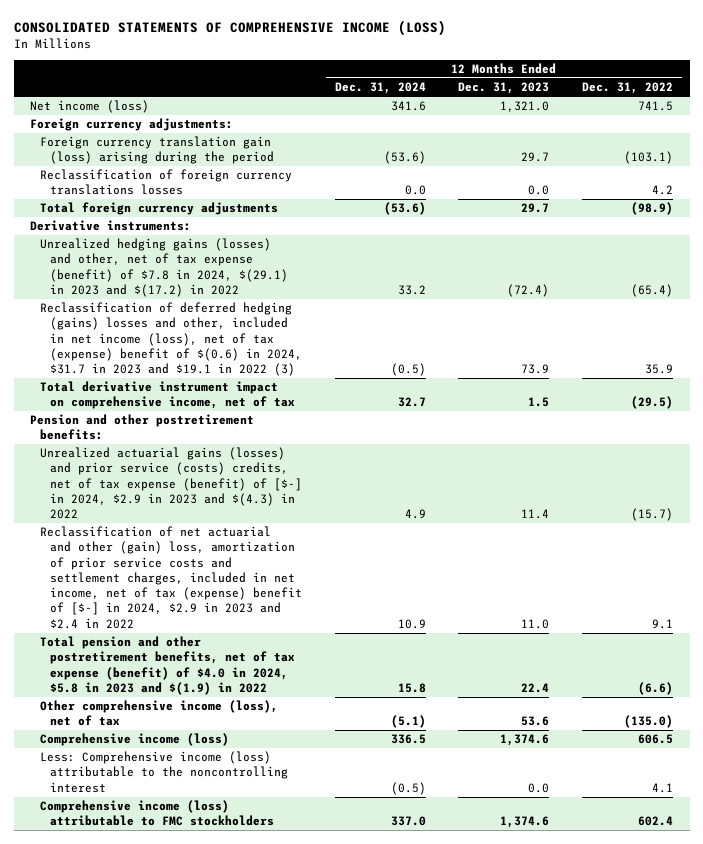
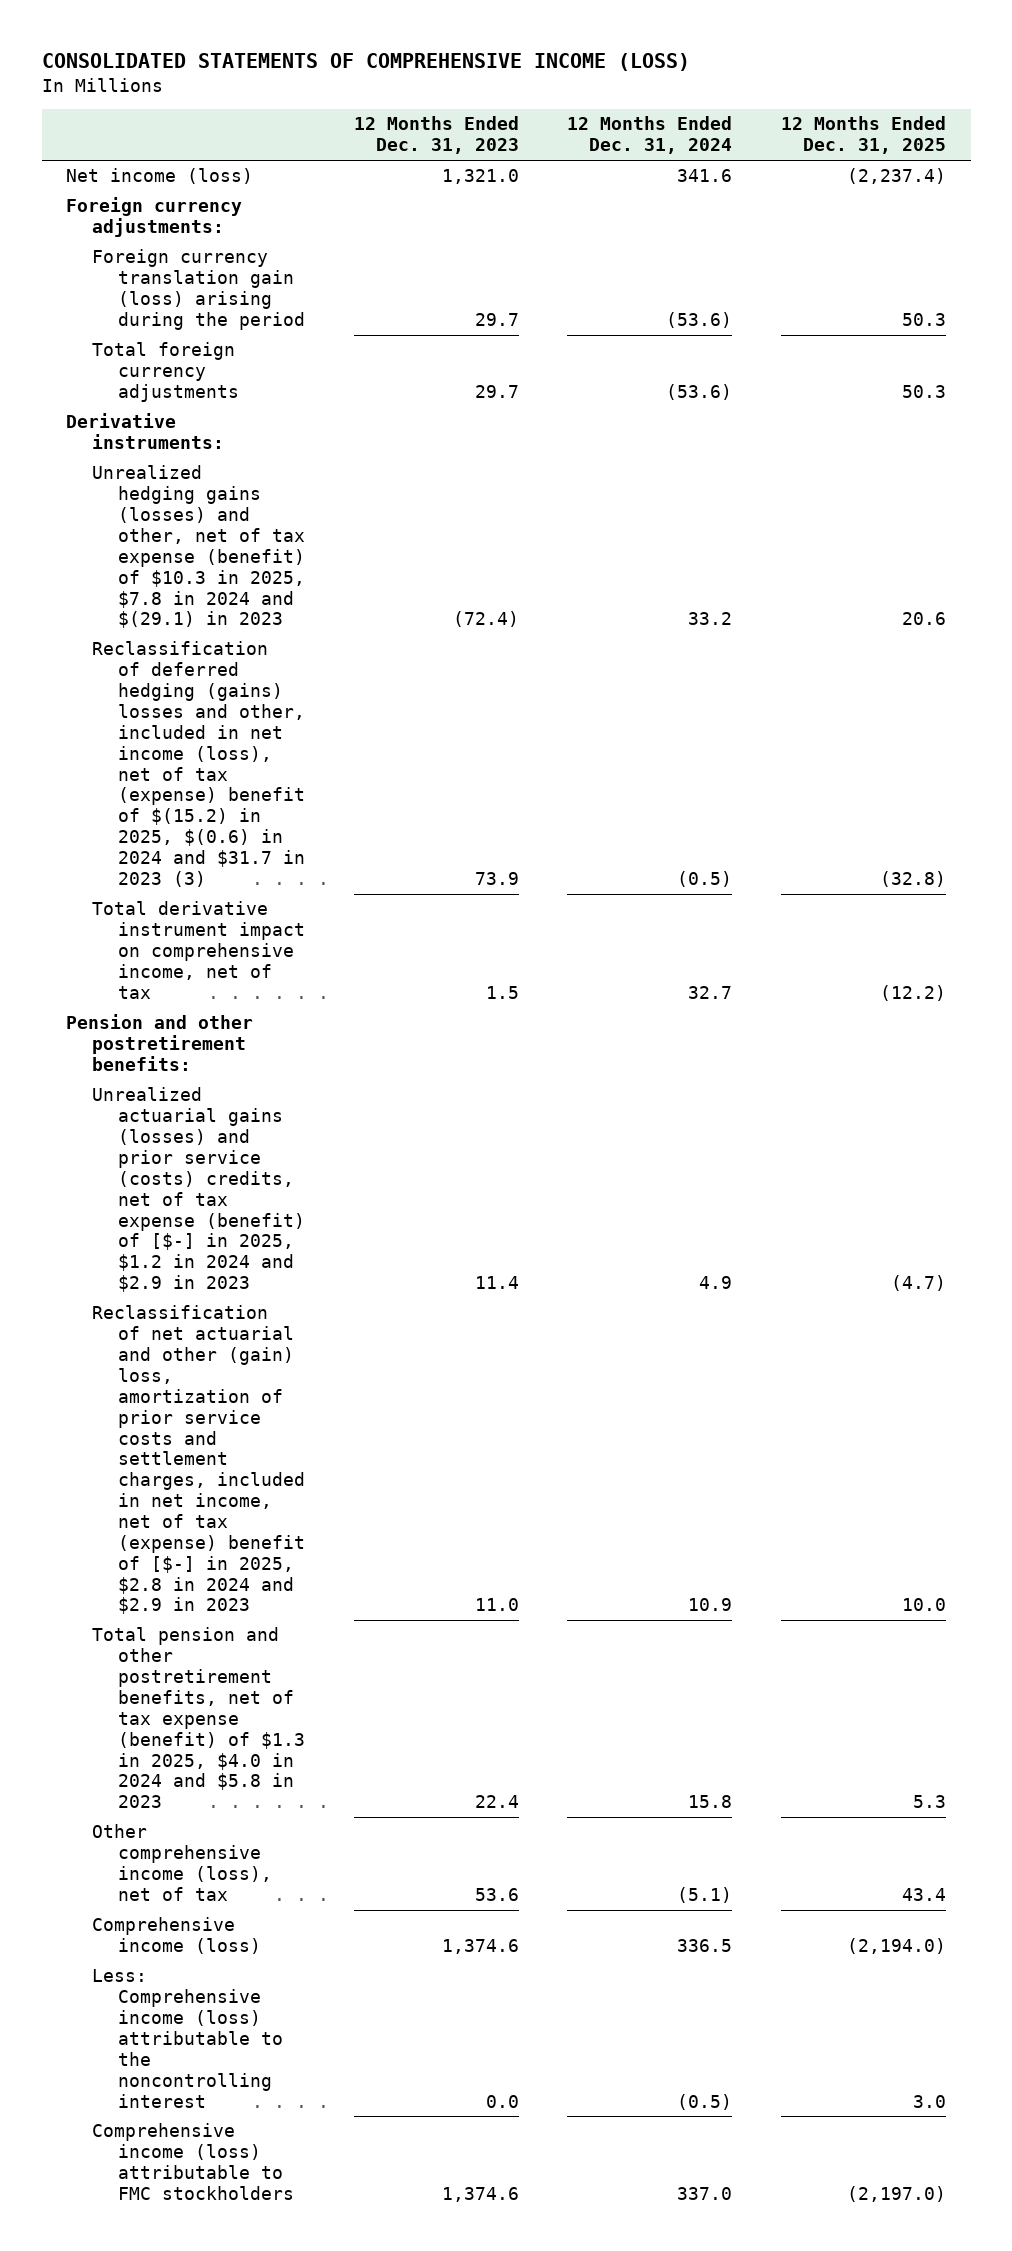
- | 12 Months Ended Dec. 31, 2024 | 12 Months Ended Dec. 31, 2023 | 12 Months Ended Dec. 31, 2022
+ | 12 Months Ended Dec. 31, 2023 | 12 Months Ended Dec. 31, 2024 | 12 Months Ended Dec. 31, 2025
- Reclassification of foreign currency translations losses | 0.0 | 0.0 | 4.2
- Unrealized hedging gains (losses) and other, net of tax expense (benefit) of $7.8 in 2024, $(29.1) in 2023 and $(17.2) in 2022 | 33.2 | (72.4) | (65.4)
- Reclassification of deferred hedging (gains) losses and other, included in net income (loss), net of tax (expense) benefit of $(0.6) in 2024, $31.7 in 2023 and $19.1 in 2022 (3) | (0.5) | 73.9 | 35.9
+ Unrealized hedging gains (losses) and other, net of tax expense (benefit) of $10.3 in 2025, $7.8 in 2024 and $(29.1) in 2023 | (72.4) | 33.2 | 20.6
+ Reclassification of deferred hedging (gains) losses and other, included in net income (loss), net of tax (expense) benefit of $(15.2) in 2025, $(0.6) in 2024 and $31.7 in 2023 (3) | 73.9 | (0.5) | (32.8)
- Unrealized actuarial gains (losses) and prior service (costs) credits, net of tax expense (benefit) of [$-] in 2024, $2.9 in 2023 and $(4.3) in 2022 | 4.9 | 11.4 | (15.7)
- Reclassification of net actuarial and other (gain) loss, amortization of prior service costs and settlement charges, included in net income, net of tax (expense) benefit of [$-] in 2024, $2.9 in 2023 and $2.4 in 2022 | 10.9 | 11.0 | 9.1
- Total pension and other postretirement benefits, net of tax expense (benefit) of $4.0 in 2024, $5.8 in 2023 and $(1.9) in 2022 | 15.8 | 22.4 | (6.6)
+ Unrealized actuarial gains (losses) and prior service (costs) credits, net of tax expense (benefit) of [$-] in 2025, $1.2 in 2024 and $2.9 in 2023 | 11.4 | 4.9 | (4.7)
+ Reclassification of net actuarial and other (gain) loss, amortization of prior service costs and settlement charges, included in net income, net of tax (expense) benefit of [$-] in 2025, $2.8 in 2024 and $2.9 in 2023 | 11.0 | 10.9 | 10.0
+ Total pension and other postretirement benefits, net of tax expense (benefit) of $1.3 in 2025, $4.0 in 2024 and $5.8 in 2023 | 22.4 | 15.8 | 5.3

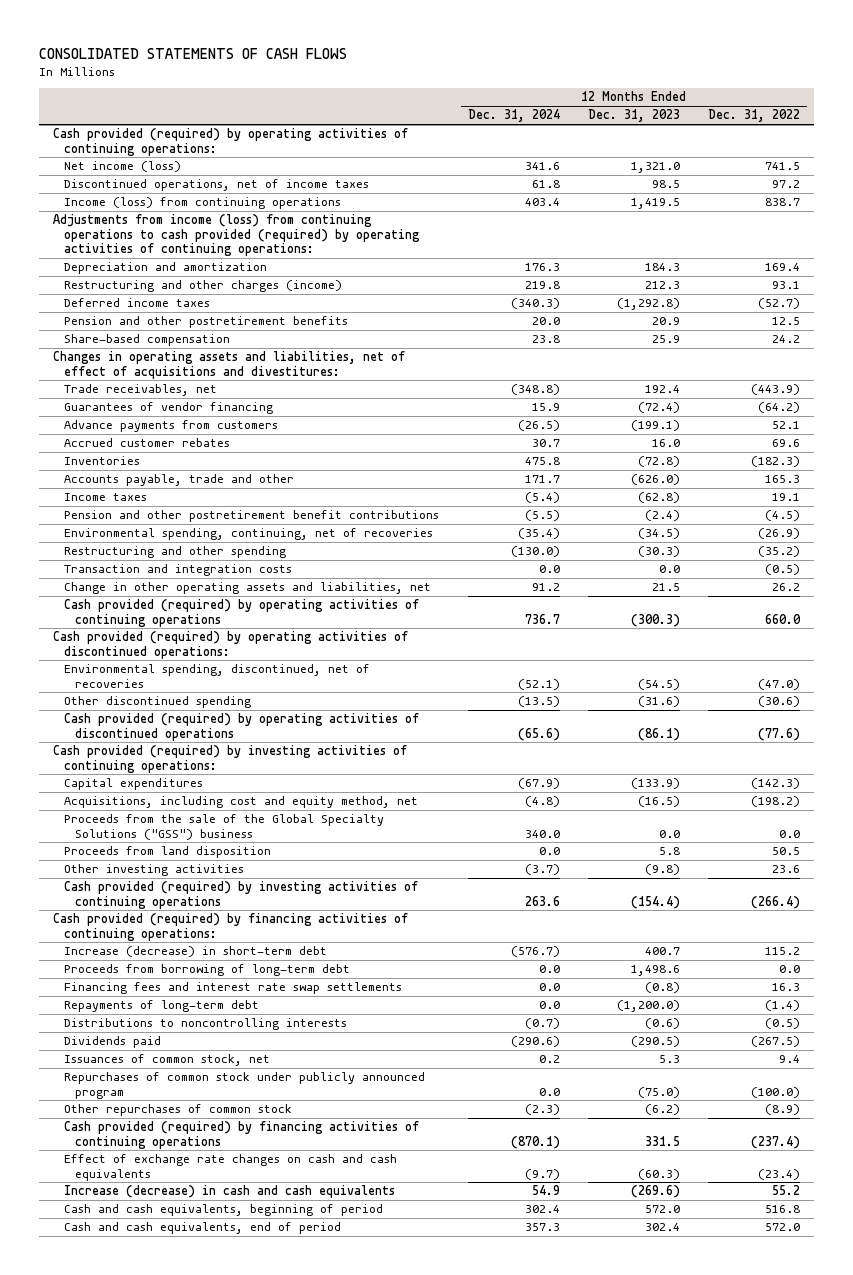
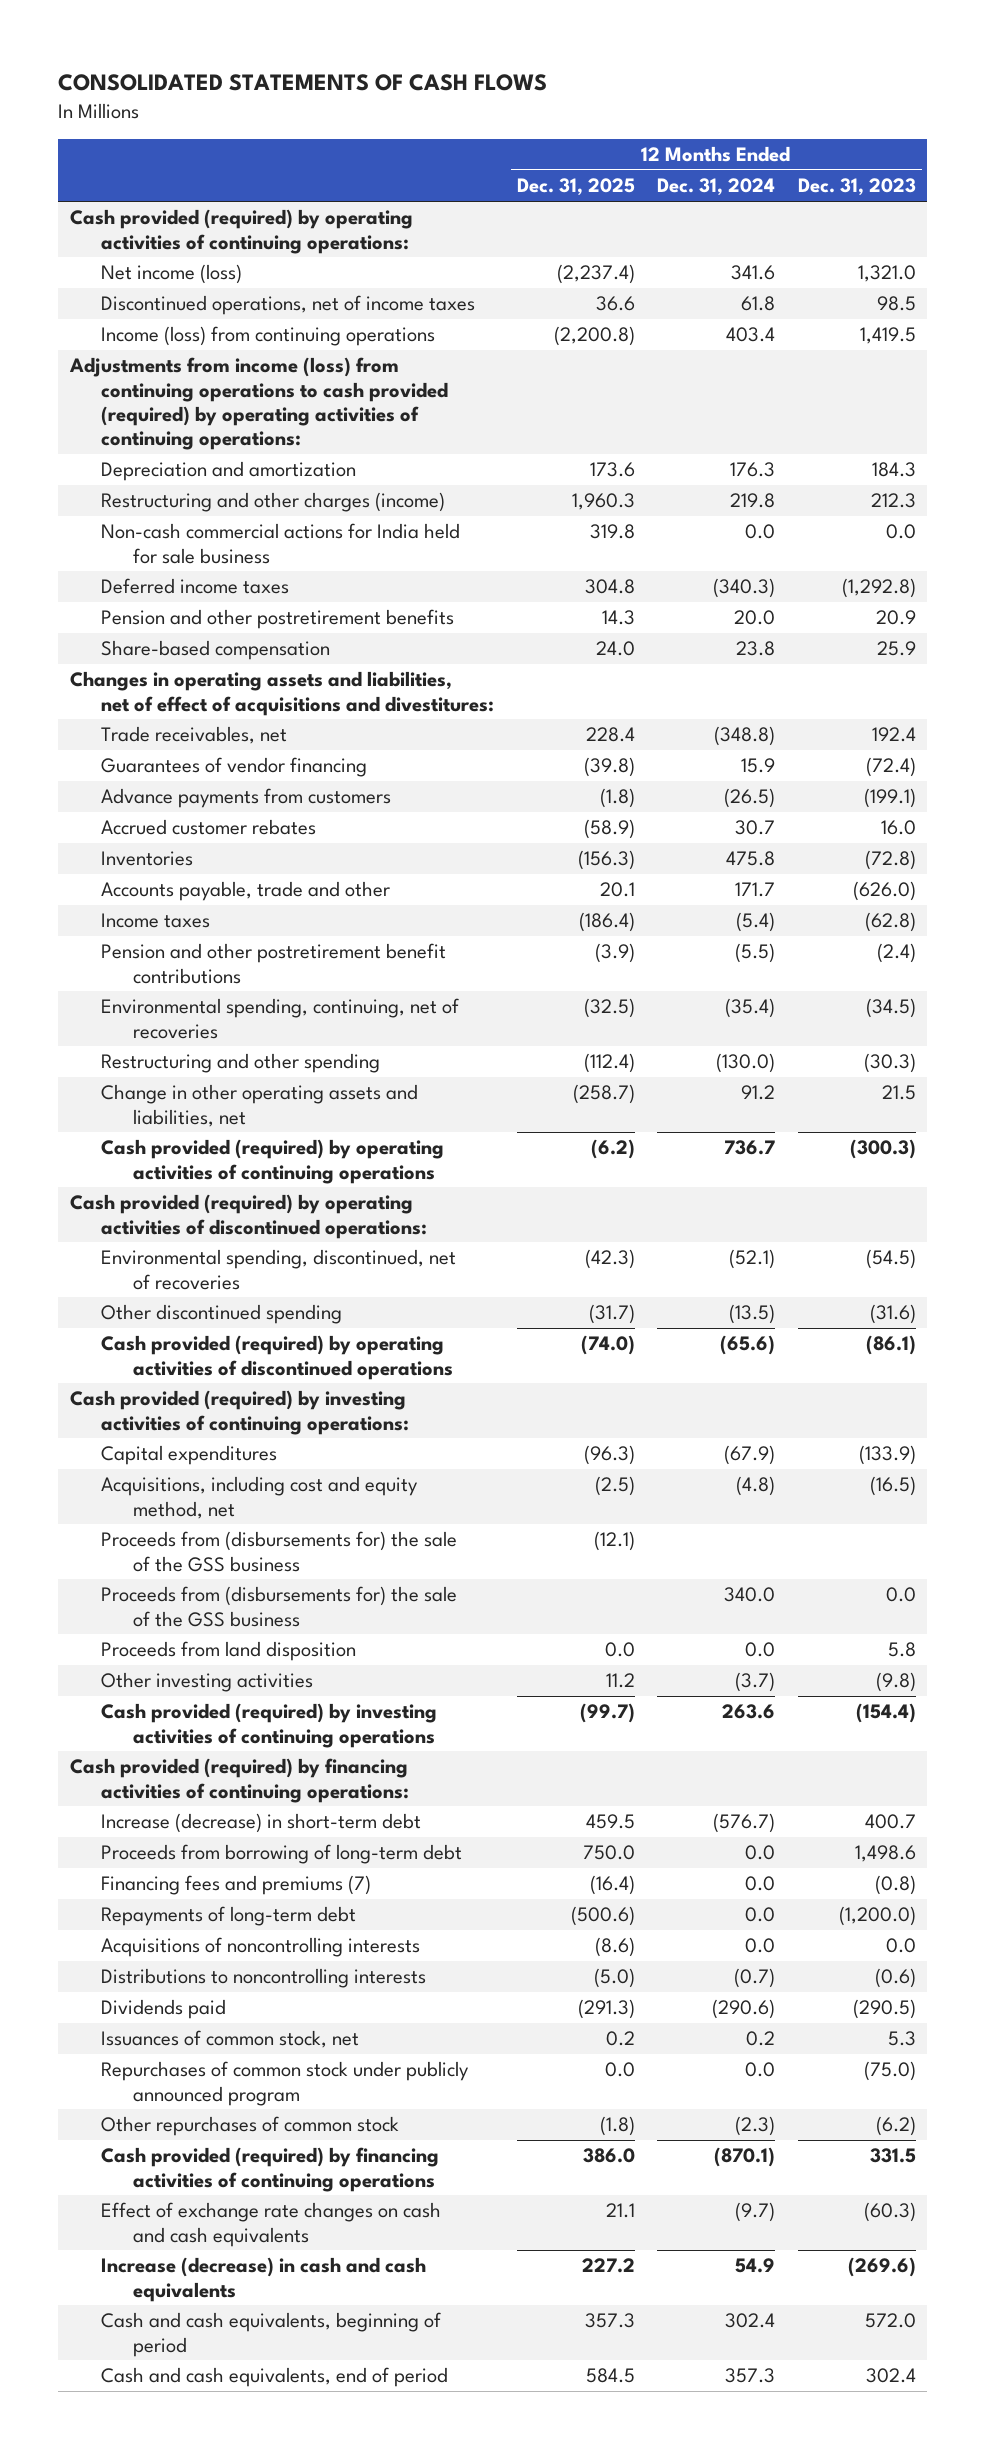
- | 12 Months Ended Dec. 31, 2024 | 12 Months Ended Dec. 31, 2023 | 12 Months Ended Dec. 31, 2022
+ | 12 Months Ended Dec. 31, 2025 | 12 Months Ended Dec. 31, 2024 | 12 Months Ended Dec. 31, 2023
+ Non-cash commercial actions for India held for sale business | 319.8 | 0.0 | 0.0
- Transaction and integration costs | 0.0 | 0.0 | (0.5)
- Proceeds from the sale of the Global Specialty Solutions ("GSS") business | 340.0 | 0.0 | 0.0
+ Proceeds from (disbursements for) the sale of the GSS business | (12.1) | |
+ Proceeds from (disbursements for) the sale of the GSS business | | 340.0 | 0.0
- Financing fees and interest rate swap settlements | 0.0 | (0.8) | 16.3
+ Financing fees and premiums (7) | (16.4) | 0.0 | (0.8)
+ Acquisitions of noncontrolling interests | (8.6) | 0.0 | 0.0

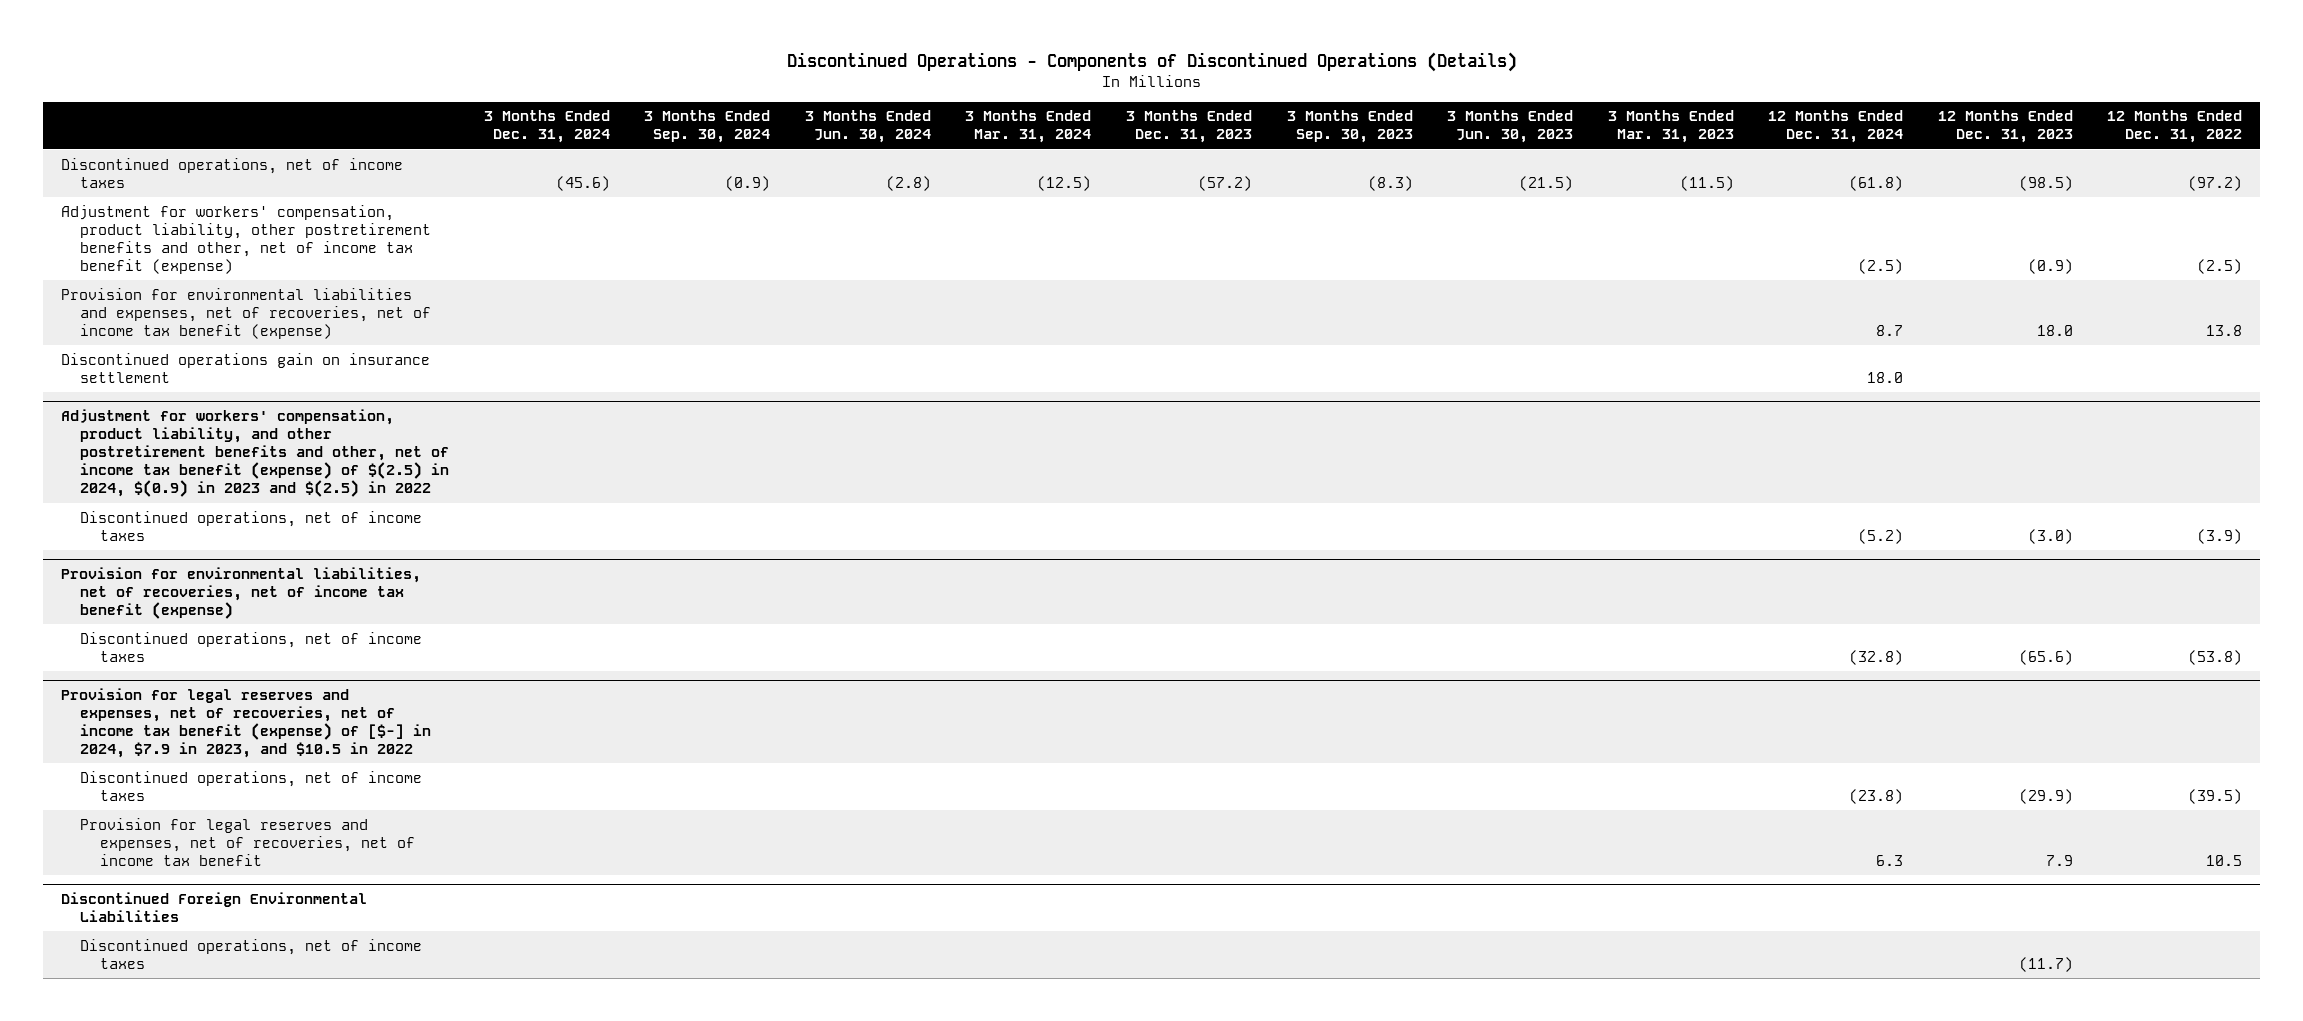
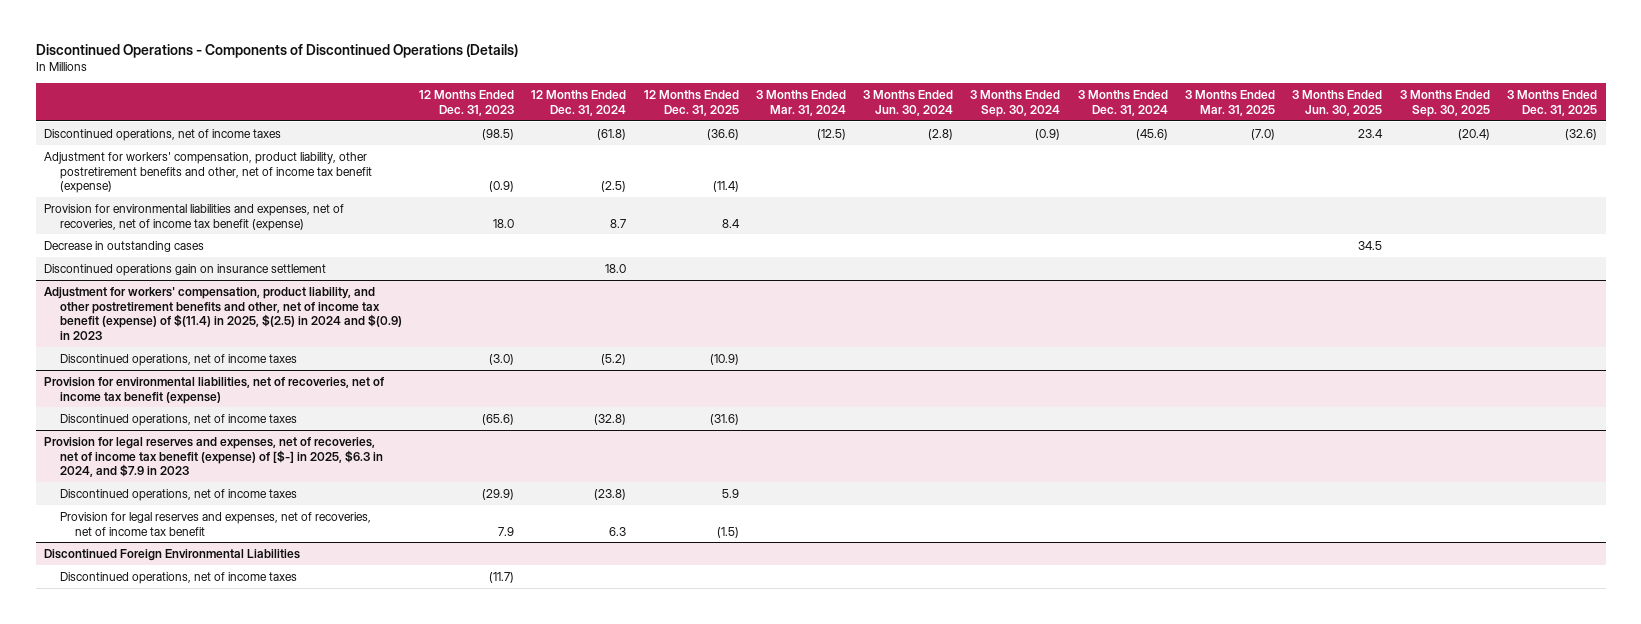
- | 3 Months Ended Dec. 31, 2024 | 3 Months Ended Sep. 30, 2024 | 3 Months Ended Jun. 30, 2024 | 3 Months Ended Mar. 31, 2024 | 3 Months Ended Dec. 31, 2023 | 3 Months Ended Sep. 30, 2023 | 3 Months Ended Jun. 30, 2023 | 3 Months Ended Mar. 31, 2023 | 12 Months Ended Dec. 31, 2024 | 12 Months Ended Dec. 31, 2023 | 12 Months Ended Dec. 31, 2022
+ | 12 Months Ended Dec. 31, 2023 | 12 Months Ended Dec. 31, 2024 | 12 Months Ended Dec. 31, 2025 | 3 Months Ended Mar. 31, 2024 | 3 Months Ended Jun. 30, 2024 | 3 Months Ended Sep. 30, 2024 | 3 Months Ended Dec. 31, 2024 | 3 Months Ended Mar. 31, 2025 | 3 Months Ended Jun. 30, 2025 | 3 Months Ended Sep. 30, 2025 | 3 Months Ended Dec. 31, 2025
+ Decrease in outstanding cases | | | | | | | | | 34.5 | |
- Adjustment for workers' compensation, product liability, and other postretirement benefits and other, net of income tax benefit (expense) of $(2.5) in 2024, $(0.9) in 2023 and $(2.5) in 2022
+ Adjustment for workers' compensation, product liability, and other postretirement benefits and other, net of income tax benefit (expense) of $(11.4) in 2025, $(2.5) in 2024 and $(0.9) in 2023
- Provision for legal reserves and expenses, net of recoveries, net of income tax benefit (expense) of [$-] in 2024, $7.9 in 2023, and $10.5 in 2022
+ Provision for legal reserves and expenses, net of recoveries, net of income tax benefit (expense) of [$-] in 2025, $6.3 in 2024, and $7.9 in 2023

